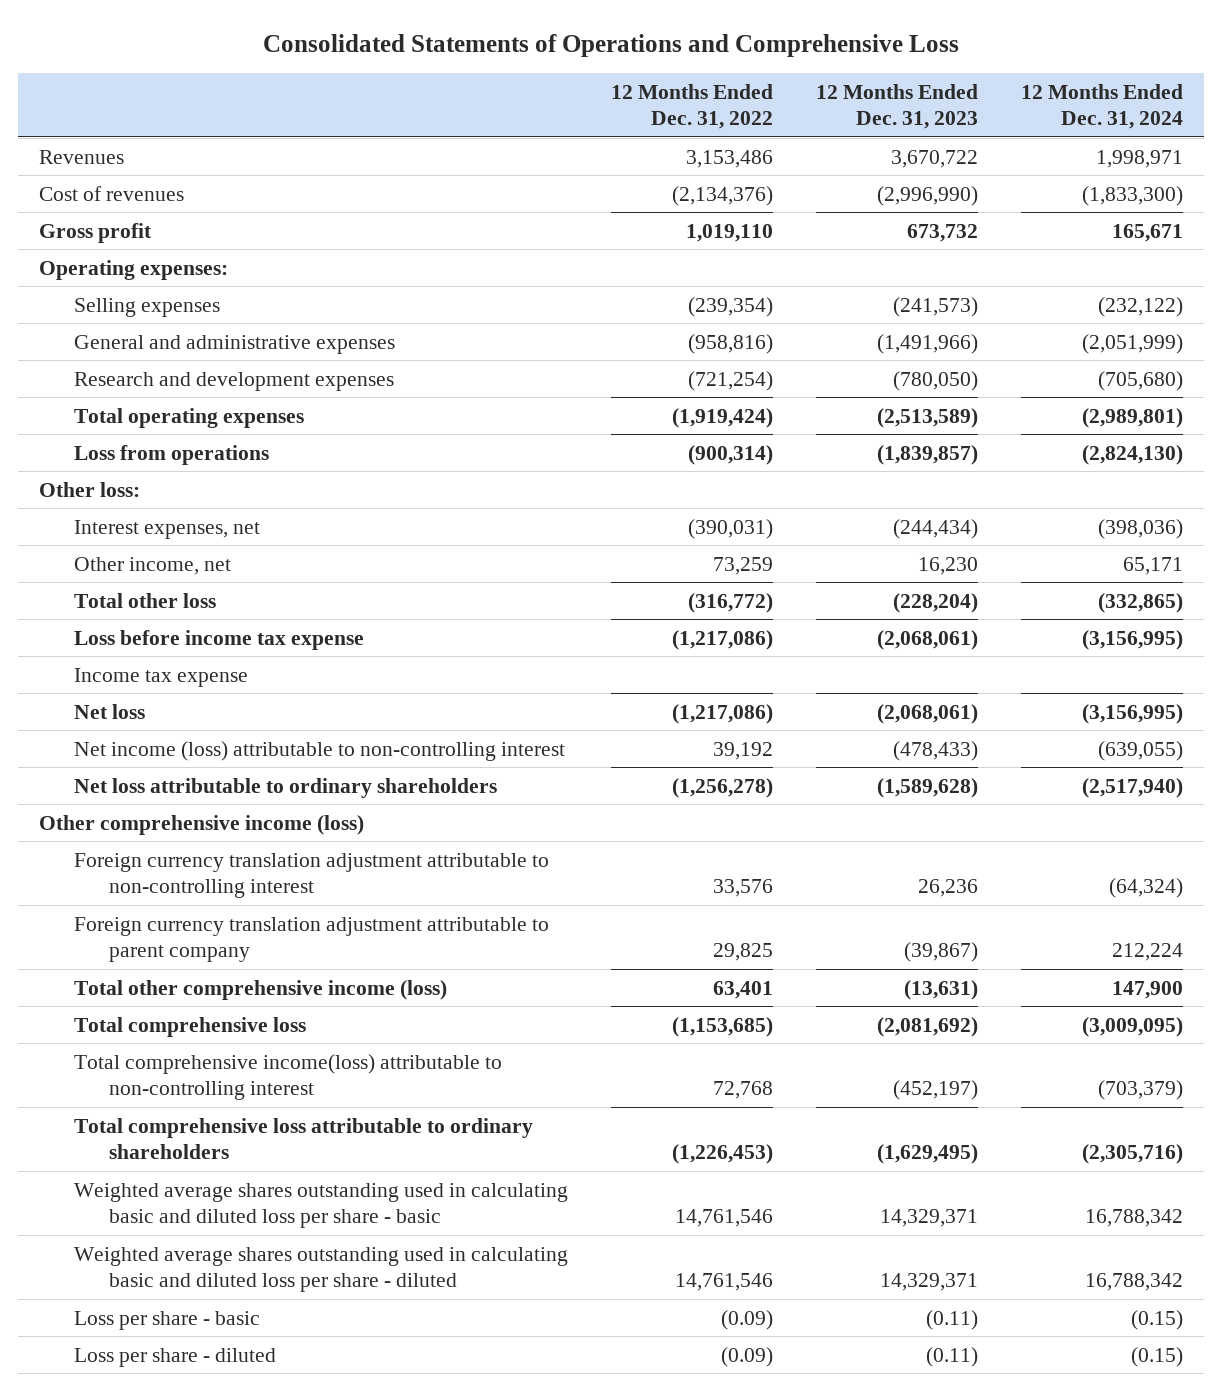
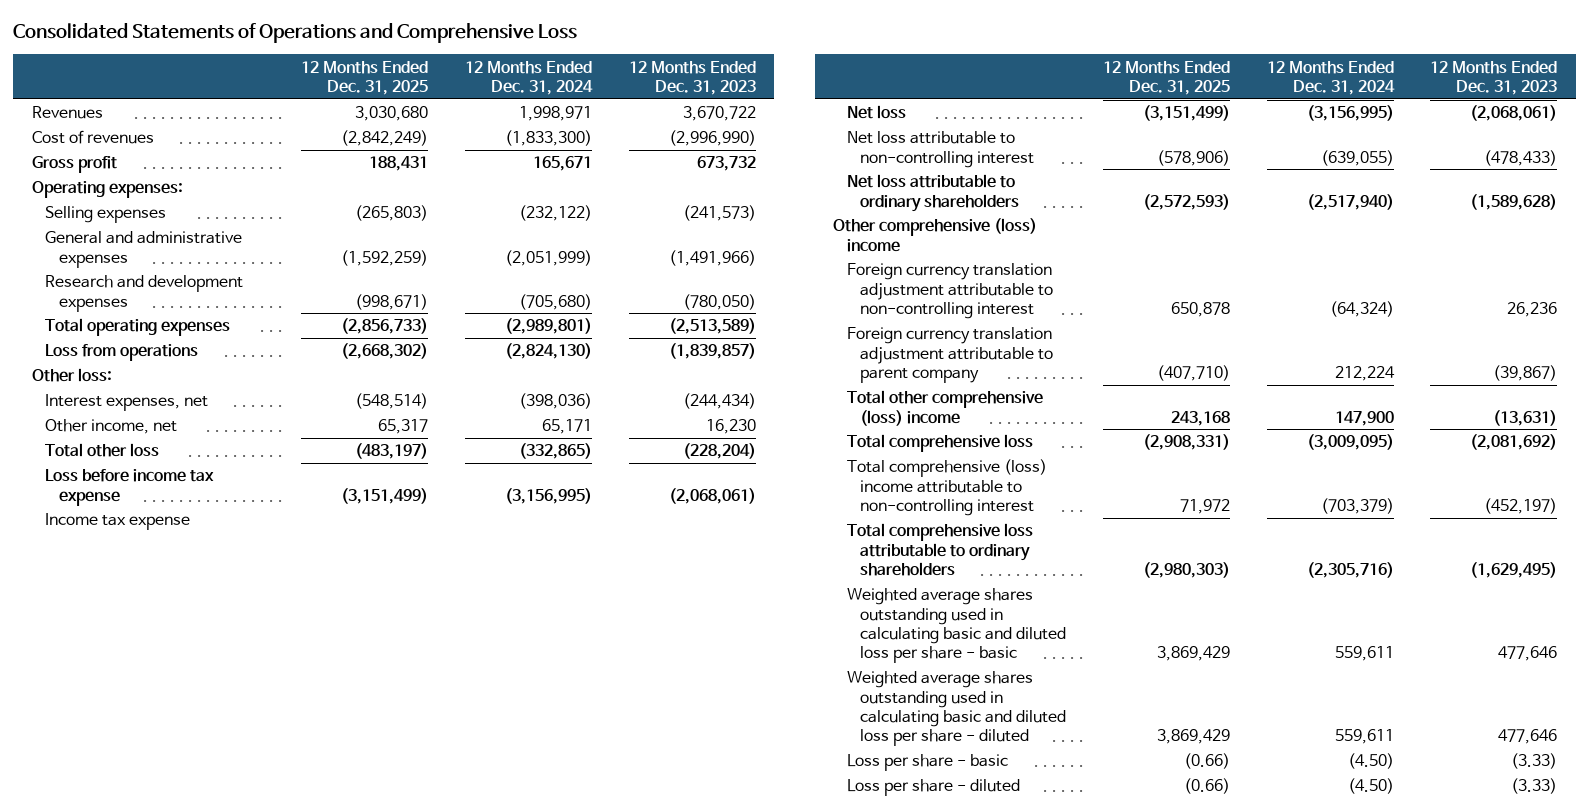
- | 12 Months Ended Dec. 31, 2022 | 12 Months Ended Dec. 31, 2023 | 12 Months Ended Dec. 31, 2024
+ | 12 Months Ended Dec. 31, 2025 | 12 Months Ended Dec. 31, 2024 | 12 Months Ended Dec. 31, 2023
- Net income (loss) attributable to non-controlling interest | 39,192 | (478,433) | (639,055)
+ Net loss attributable to non-controlling interest | (578,906) | (639,055) | (478,433)
- Other comprehensive income (loss)
+ Other comprehensive (loss) income
- Total other comprehensive income (loss) | 63,401 | (13,631) | 147,900
+ Total other comprehensive (loss) income | 243,168 | 147,900 | (13,631)
- Total comprehensive income(loss) attributable to non-controlling interest | 72,768 | (452,197) | (703,379)
+ Total comprehensive (loss) income attributable to non-controlling interest | 71,972 | (703,379) | (452,197)
- Weighted average shares outstanding used in calculating basic and diluted loss per share - basic | 14,761,546 | 14,329,371 | 16,788,342
- Weighted average shares outstanding used in calculating basic and diluted loss per share - diluted | 14,761,546 | 14,329,371 | 16,788,342
- Loss per share - basic | (0.09) | (0.11) | (0.15)
- Loss per share - diluted | (0.09) | (0.11) | (0.15)
+ Weighted average shares outstanding used in calculating basic and diluted loss per share - basic | 3,869,429 | 559,611 | 477,646
+ Weighted average shares outstanding used in calculating basic and diluted loss per share - diluted | 3,869,429 | 559,611 | 477,646
+ Loss per share - basic | (0.66) | (4.50) | (3.33)
+ Loss per share - diluted | (0.66) | (4.50) | (3.33)

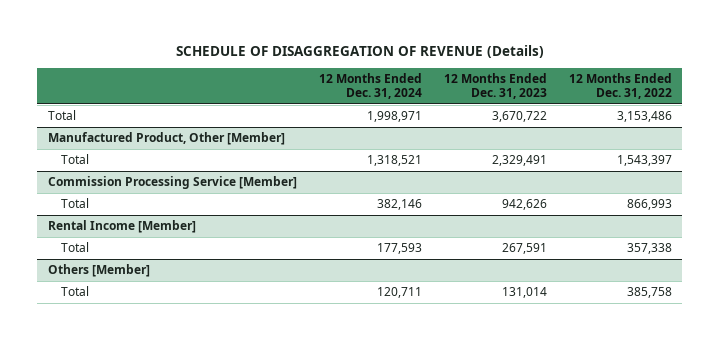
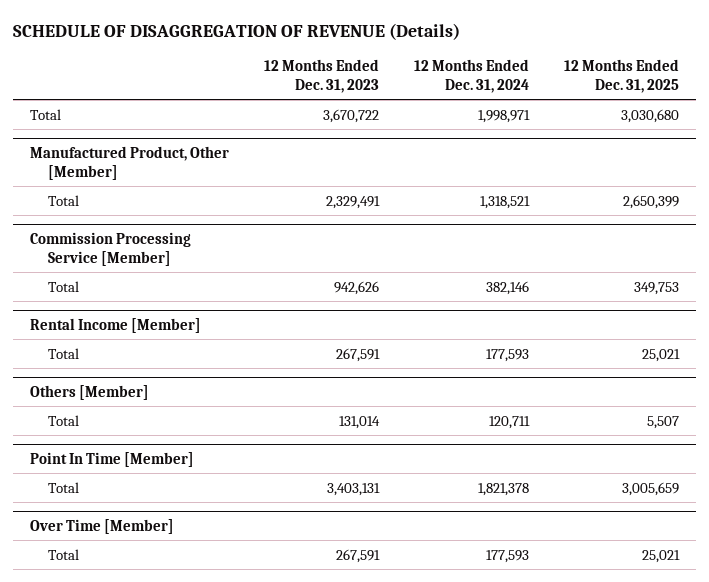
- | 12 Months Ended Dec. 31, 2024 | 12 Months Ended Dec. 31, 2023 | 12 Months Ended Dec. 31, 2022
+ | 12 Months Ended Dec. 31, 2023 | 12 Months Ended Dec. 31, 2024 | 12 Months Ended Dec. 31, 2025
+ Point In Time [Member]
+ Total | 3,403,131 | 1,821,378 | 3,005,659
+ Over Time [Member]
+ Total | 267,591 | 177,593 | 25,021

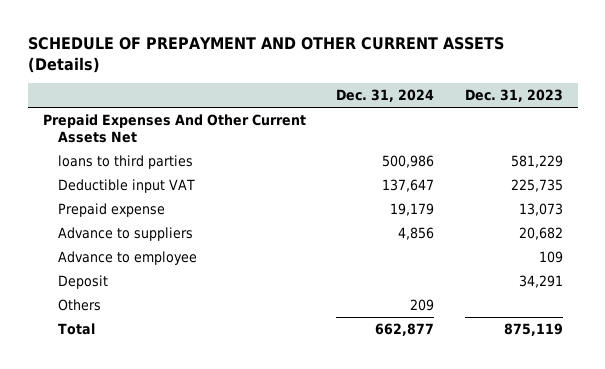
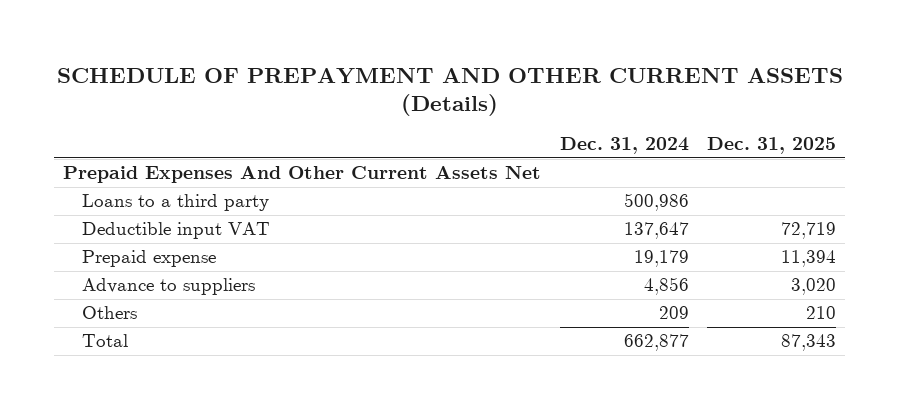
- | Dec. 31, 2024 | Dec. 31, 2023
+ | Dec. 31, 2024 | Dec. 31, 2025
- loans to third parties | 500,986 | 581,229
+ Loans to a third party | 500,986 |
- Advance to employee | | 109
- Deposit | | 34,291

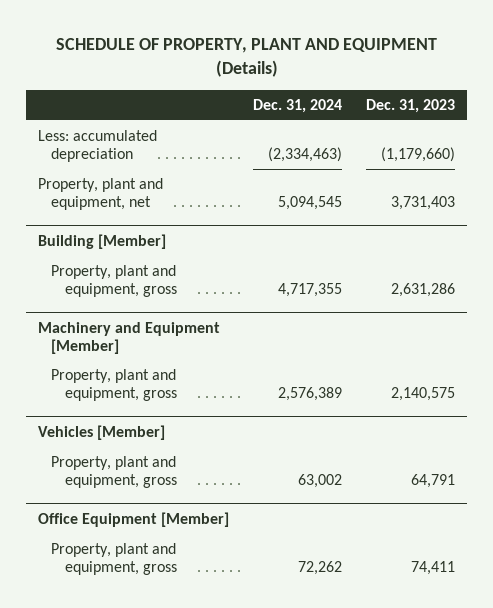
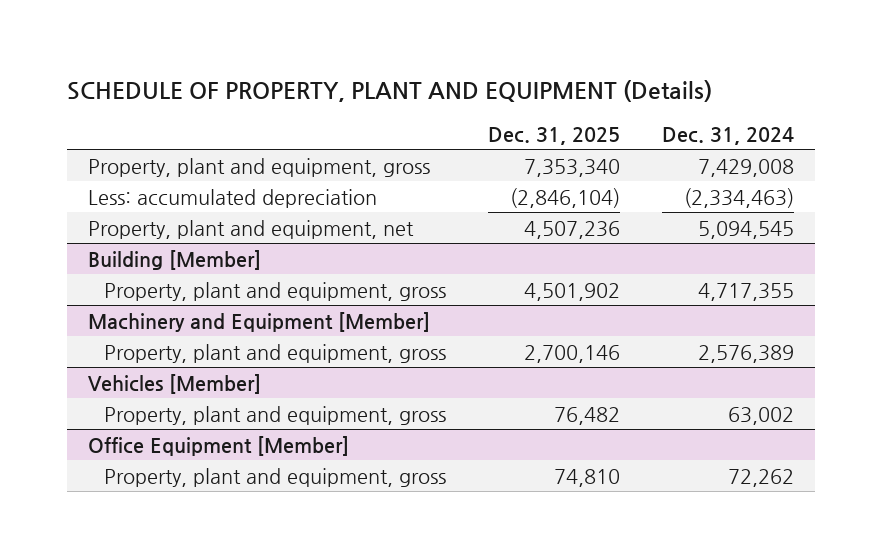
- | Dec. 31, 2024 | Dec. 31, 2023
+ | Dec. 31, 2025 | Dec. 31, 2024
+ Property, plant and equipment, gross | 7,353,340 | 7,429,008

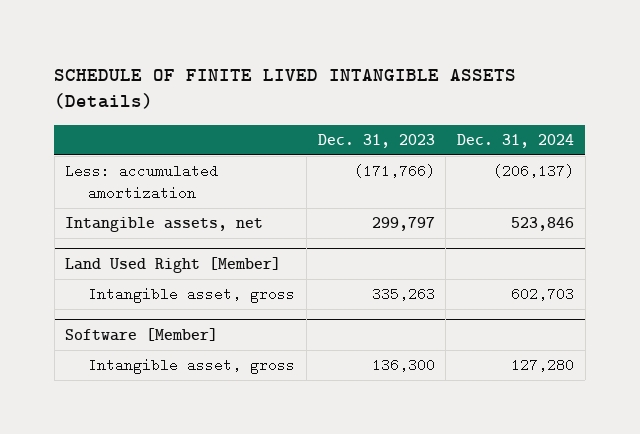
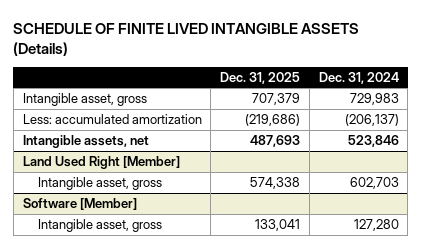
- | Dec. 31, 2023 | Dec. 31, 2024
+ | Dec. 31, 2025 | Dec. 31, 2024
+ Intangible asset, gross | 707,379 | 729,983

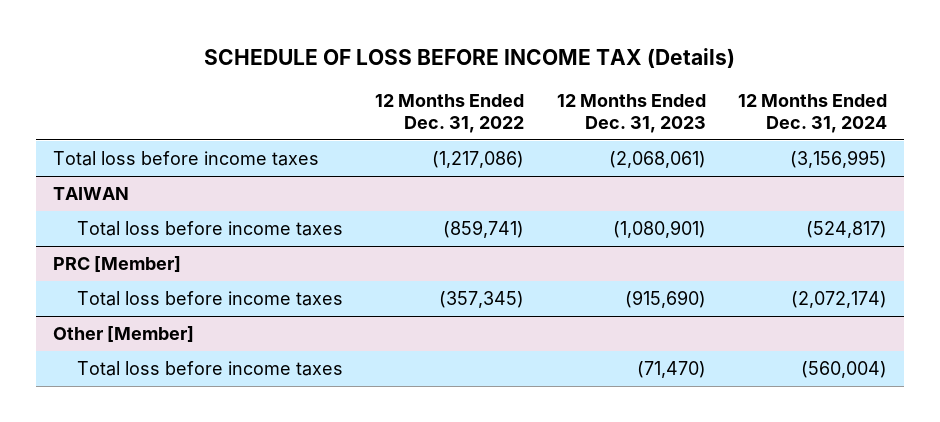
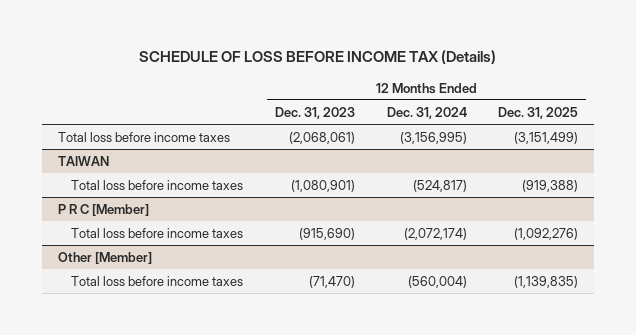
- | 12 Months Ended Dec. 31, 2022 | 12 Months Ended Dec. 31, 2023 | 12 Months Ended Dec. 31, 2024
+ | 12 Months Ended Dec. 31, 2023 | 12 Months Ended Dec. 31, 2024 | 12 Months Ended Dec. 31, 2025
- PRC [Member]
+ P R C [Member]

